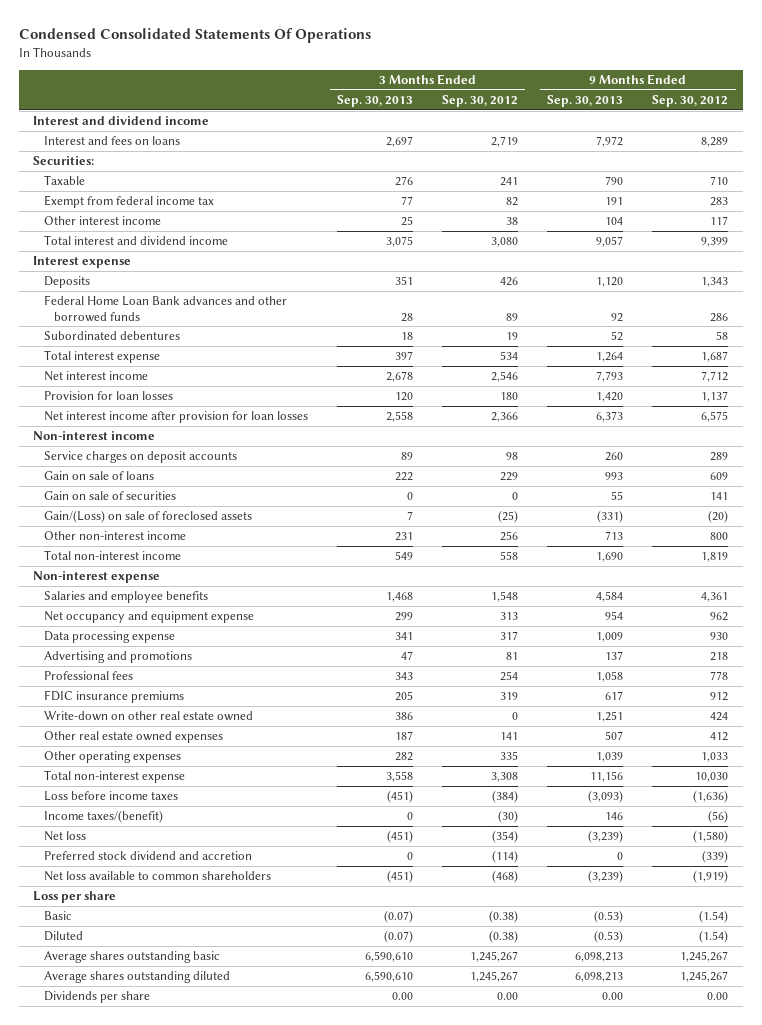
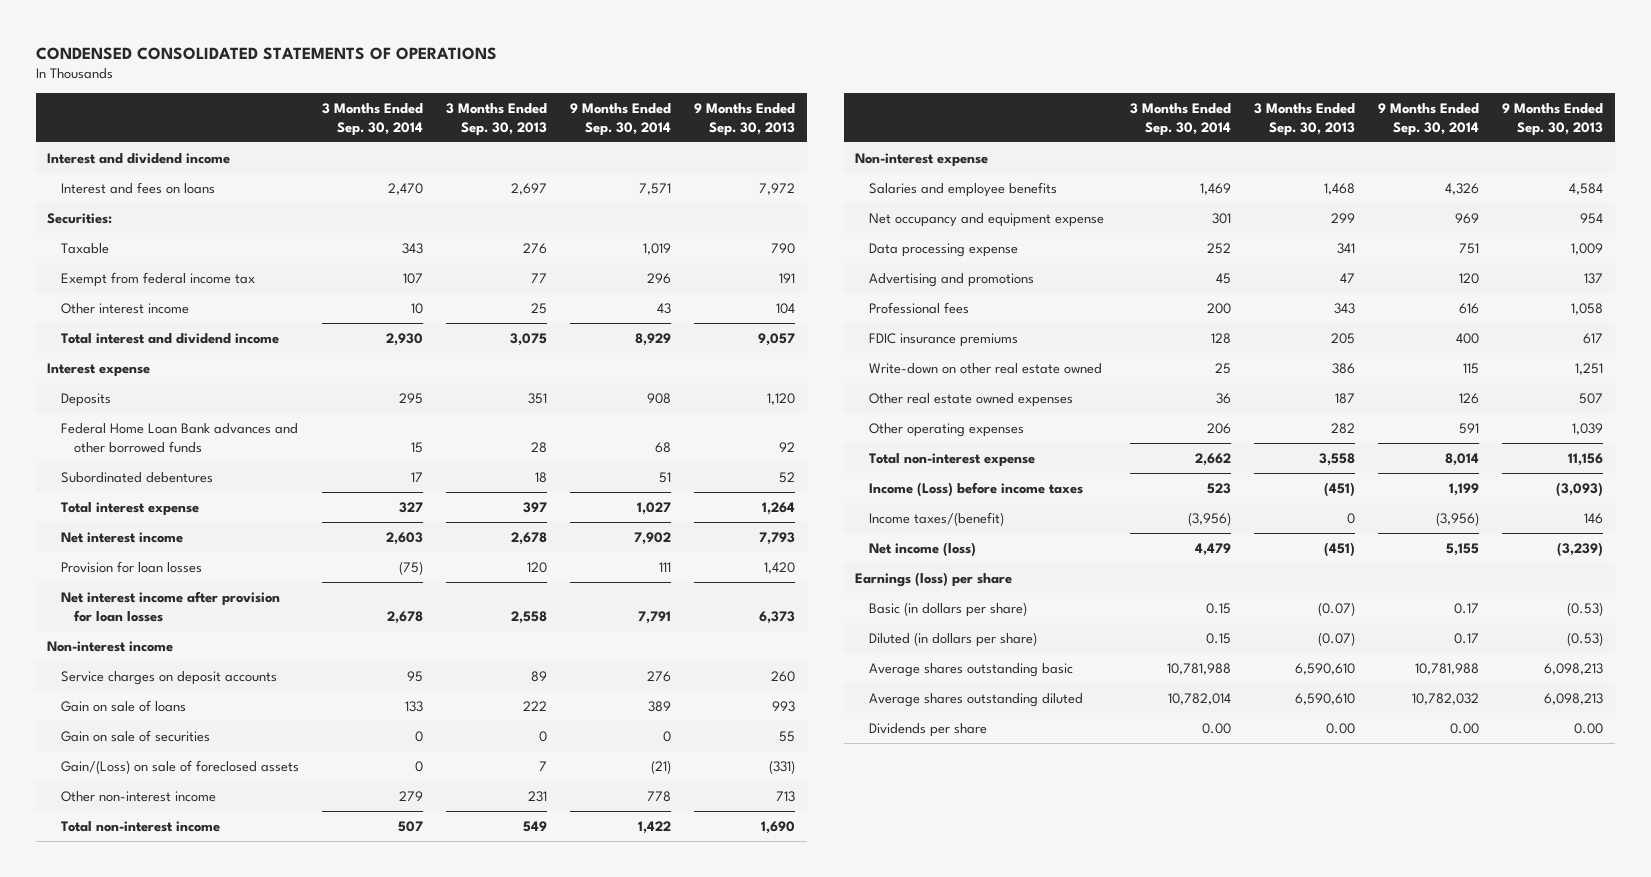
- Condensed Consolidated Statements Of Operations
+ CONDENSED CONSOLIDATED STATEMENTS OF OPERATIONS
- | 3 Months Ended Sep. 30, 2013 | 3 Months Ended Sep. 30, 2012 | 9 Months Ended Sep. 30, 2013 | 9 Months Ended Sep. 30, 2012
+ | 3 Months Ended Sep. 30, 2014 | 3 Months Ended Sep. 30, 2013 | 9 Months Ended Sep. 30, 2014 | 9 Months Ended Sep. 30, 2013
- Loss before income taxes | (451) | (384) | (3,093) | (1,636)
+ Income (Loss) before income taxes | 523 | (451) | 1,199 | (3,093)
- Net loss | (451) | (354) | (3,239) | (1,580)
- Preferred stock dividend and accretion | 0 | (114) | 0 | (339)
- Net loss available to common shareholders | (451) | (468) | (3,239) | (1,919)
- Loss per share
- Basic | (0.07) | (0.38) | (0.53) | (1.54)
- Diluted | (0.07) | (0.38) | (0.53) | (1.54)
+ Net income (loss) | 4,479 | (451) | 5,155 | (3,239)
+ Earnings (loss) per share
+ Basic (in dollars per share) | 0.15 | (0.07) | 0.17 | (0.53)
+ Diluted (in dollars per share) | 0.15 | (0.07) | 0.17 | (0.53)

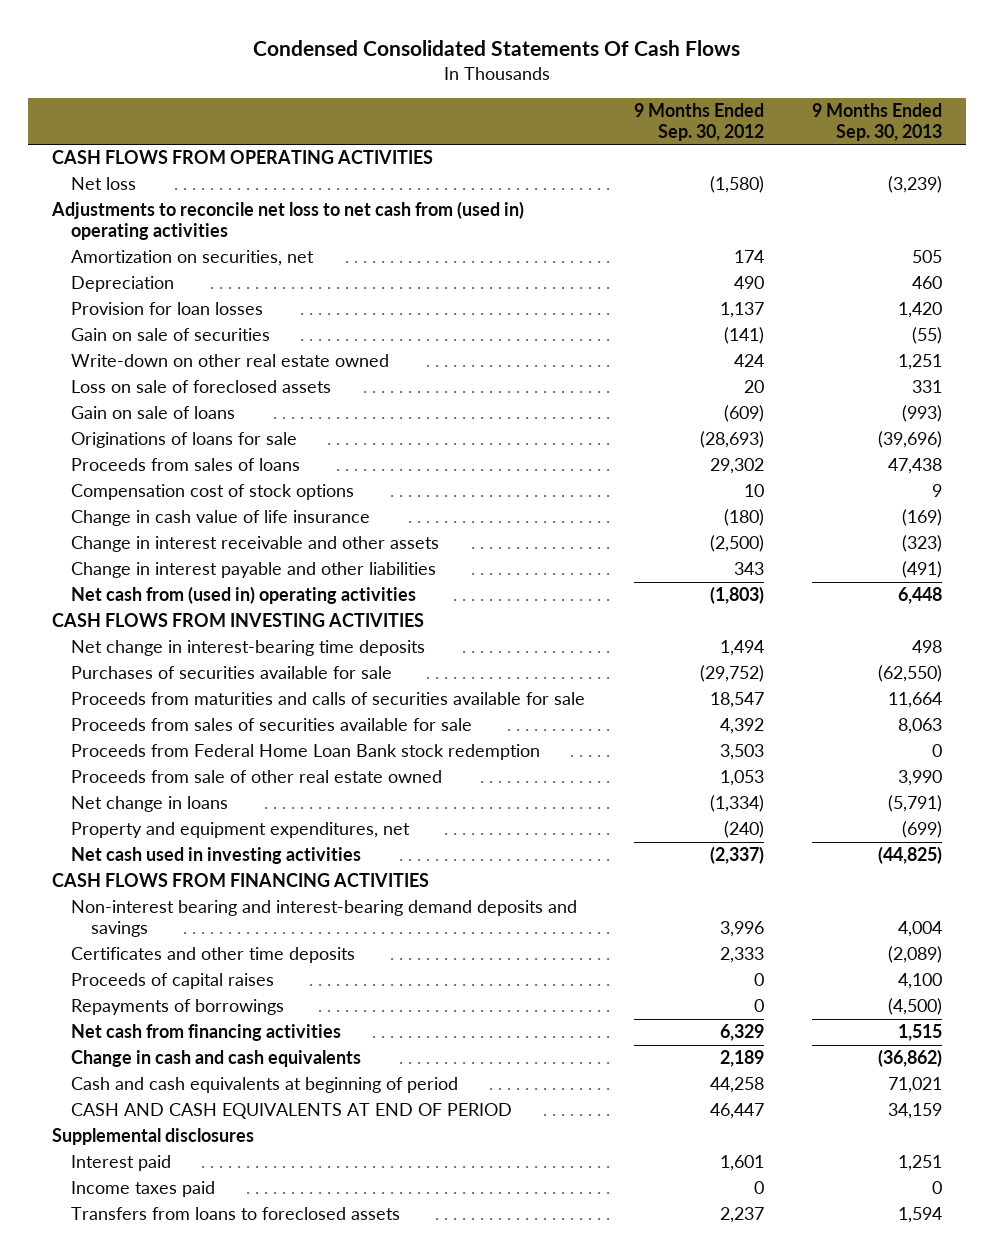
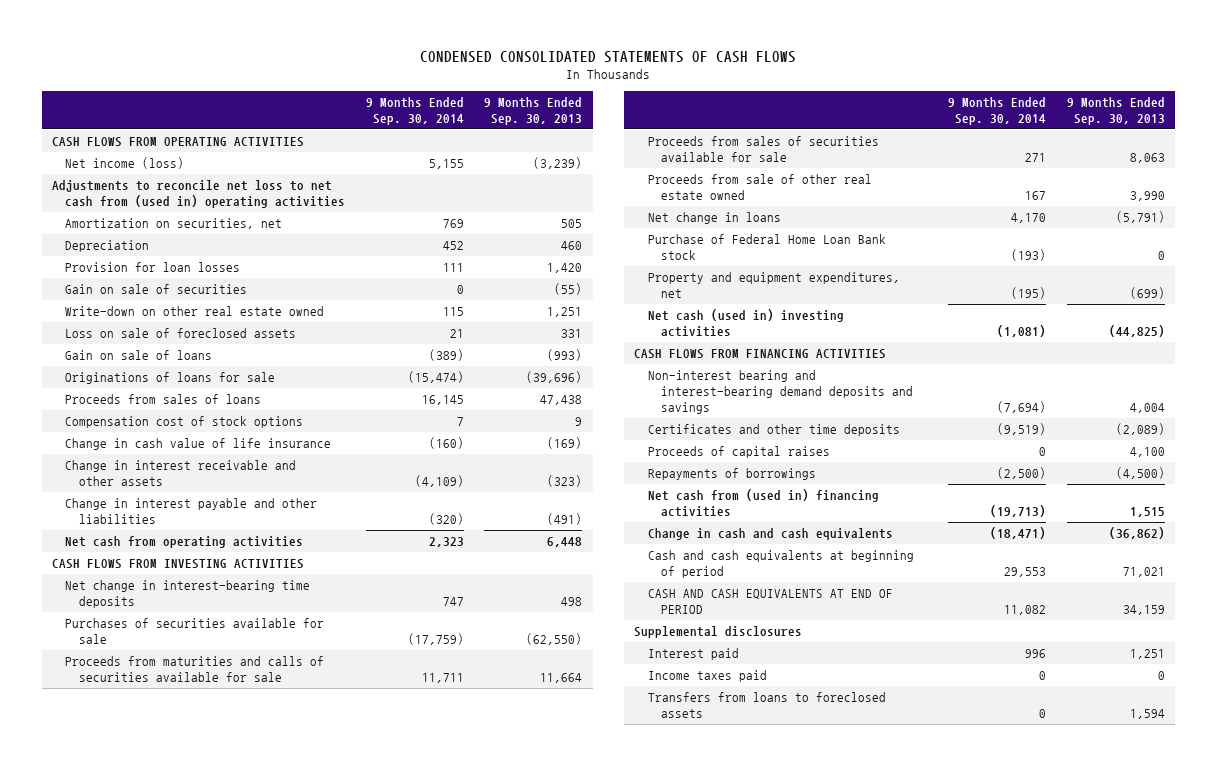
- Condensed Consolidated Statements Of Cash Flows
+ CONDENSED CONSOLIDATED STATEMENTS OF CASH FLOWS
- | 9 Months Ended Sep. 30, 2012 | 9 Months Ended Sep. 30, 2013
+ | 9 Months Ended Sep. 30, 2014 | 9 Months Ended Sep. 30, 2013
- Net loss | (1,580) | (3,239)
+ Net income (loss) | 5,155 | (3,239)
- Net cash from (used in) operating activities | (1,803) | 6,448
+ Net cash from operating activities | 2,323 | 6,448
- Proceeds from Federal Home Loan Bank stock redemption | 3,503 | 0
+ Purchase of Federal Home Loan Bank stock | (193) | 0
- Net cash used in investing activities | (2,337) | (44,825)
+ Net cash (used in) investing activities | (1,081) | (44,825)
- Net cash from financing activities | 6,329 | 1,515
+ Net cash from (used in) financing activities | (19,713) | 1,515

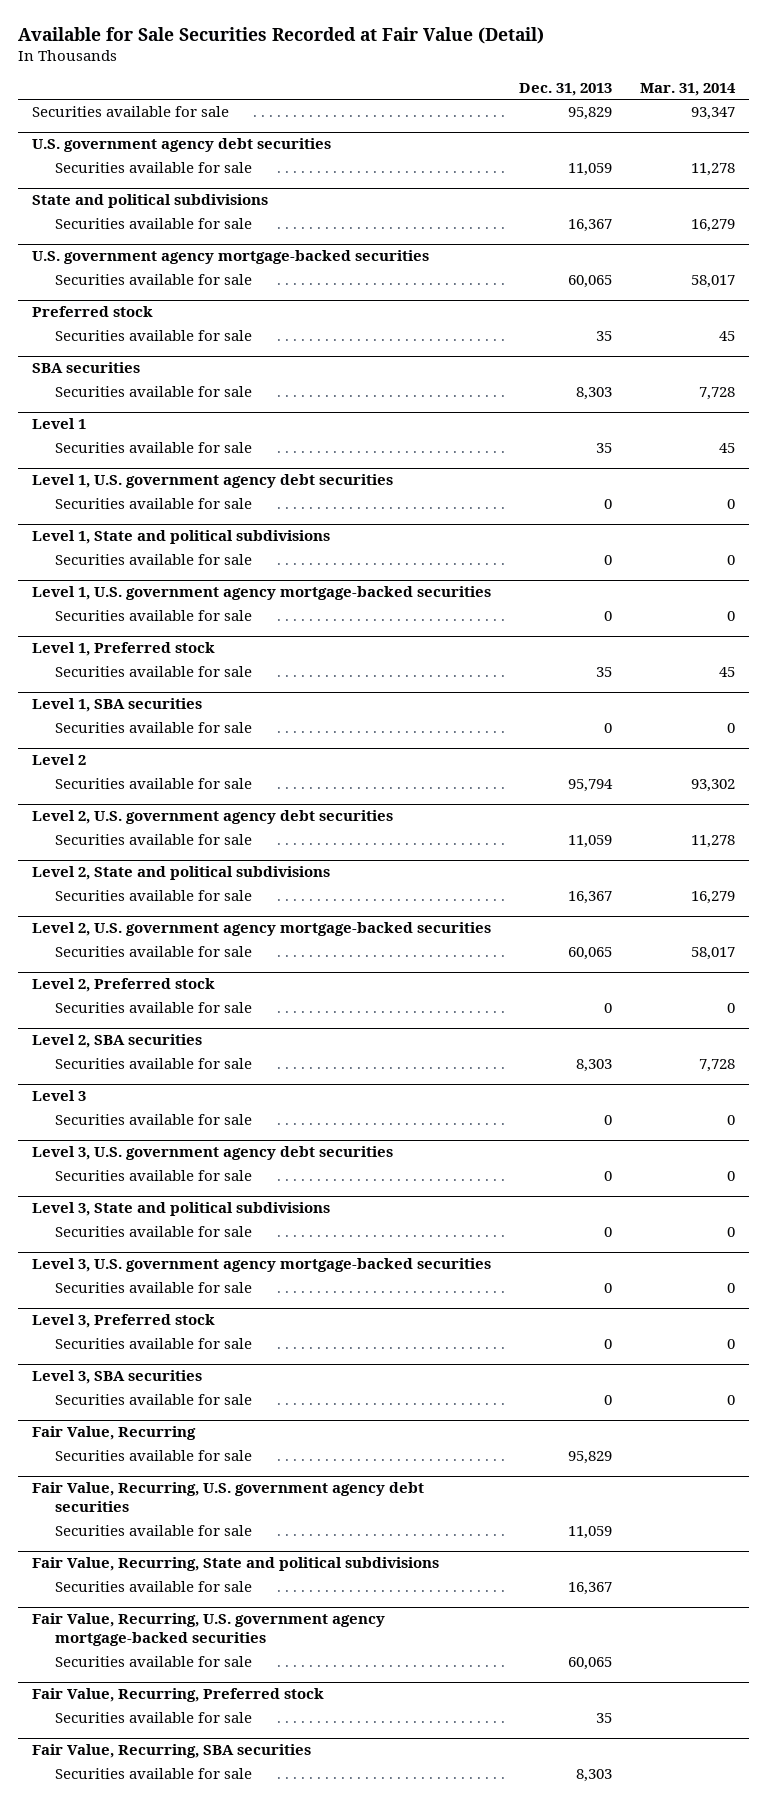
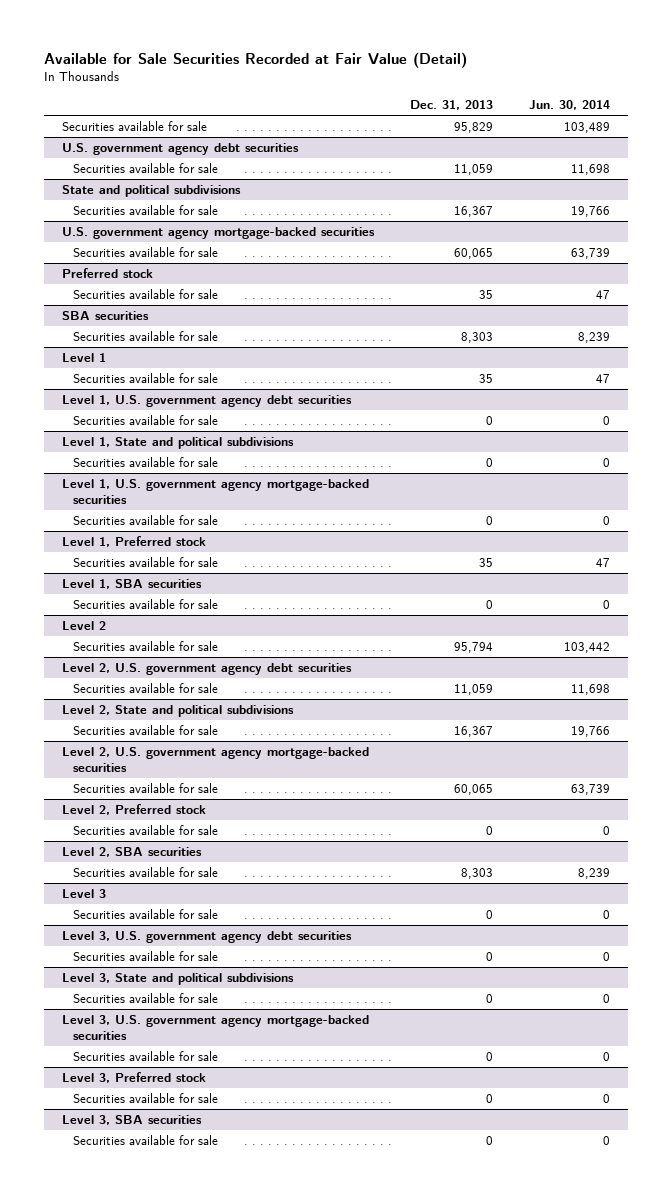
- | Dec. 31, 2013 | Mar. 31, 2014
+ | Dec. 31, 2013 | Jun. 30, 2014
- Fair Value, Recurring
- Securities available for sale | 95,829 |
- Fair Value, Recurring, U.S. government agency debt securities
- Securities available for sale | 11,059 |
- Fair Value, Recurring, State and political subdivisions
- Securities available for sale | 16,367 |
- Fair Value, Recurring, U.S. government agency mortgage-backed securities
- Securities available for sale | 60,065 |
- Fair Value, Recurring, Preferred stock
- Securities available for sale | 35 |
- Fair Value, Recurring, SBA securities
- Securities available for sale | 8,303 |

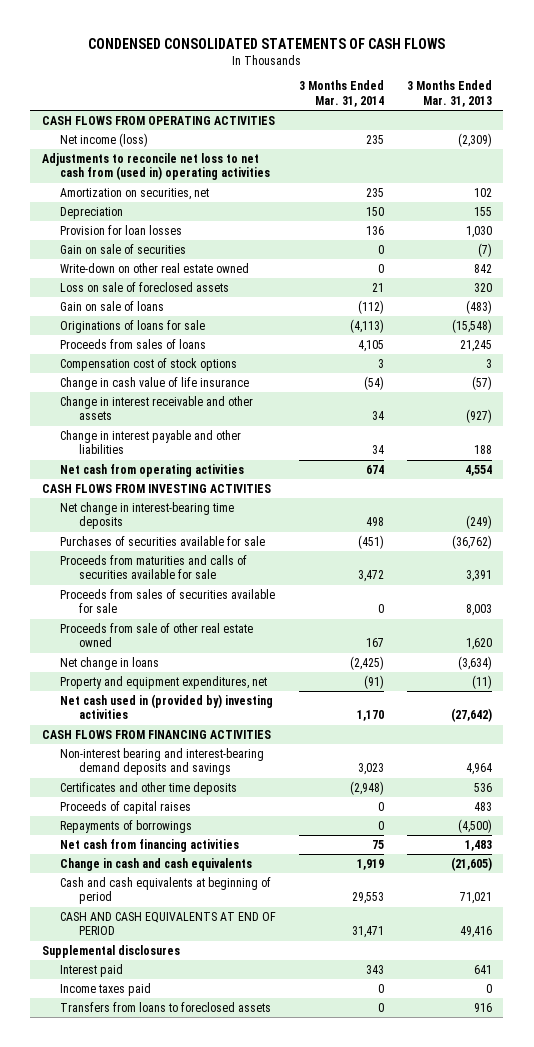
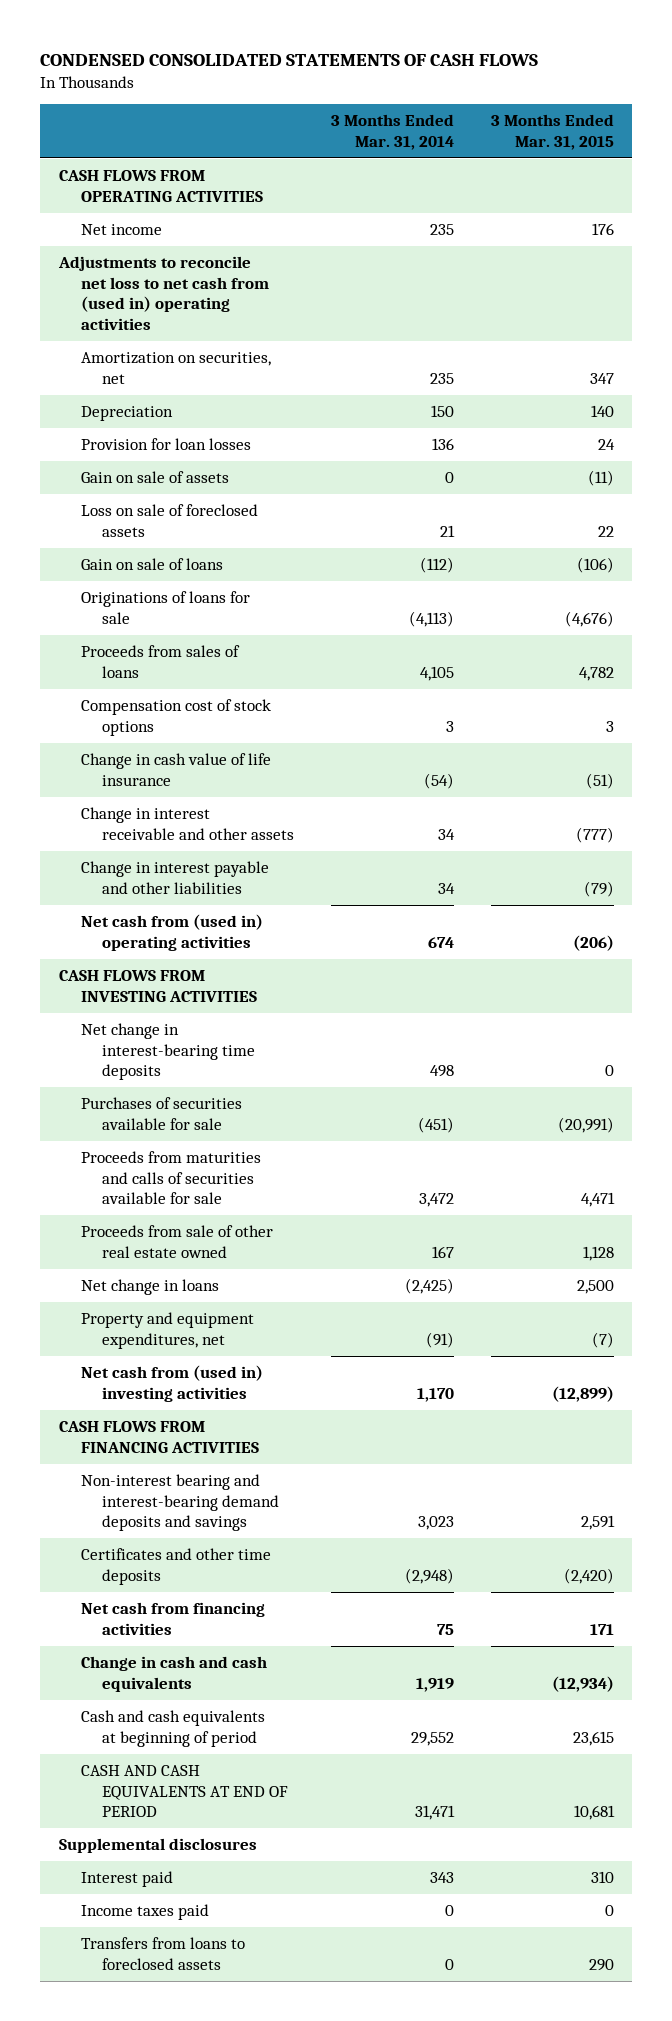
- | 3 Months Ended Mar. 31, 2014 | 3 Months Ended Mar. 31, 2013
+ | 3 Months Ended Mar. 31, 2014 | 3 Months Ended Mar. 31, 2015
- Net income (loss) | 235 | (2,309)
+ Net income | 235 | 176
- Gain on sale of securities | 0 | (7)
- Write-down on other real estate owned | 0 | 842
+ Gain on sale of assets | 0 | (11)
- Net cash from operating activities | 674 | 4,554
+ Net cash from (used in) operating activities | 674 | (206)
- Proceeds from sales of securities available for sale | 0 | 8,003
- Net cash used in (provided by) investing activities | 1,170 | (27,642)
+ Net cash from (used in) investing activities | 1,170 | (12,899)
- Proceeds of capital raises | 0 | 483
- Repayments of borrowings | 0 | (4,500)
- Cash and cash equivalents at beginning of period | 29,553 | 71,021
+ Cash and cash equivalents at beginning of period | 29,552 | 23,615

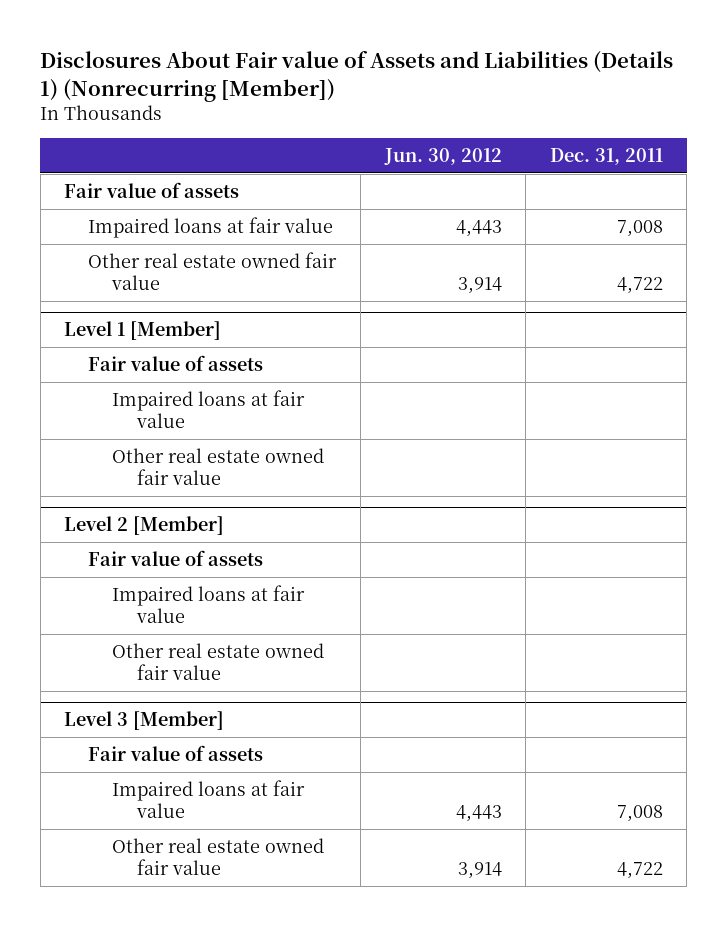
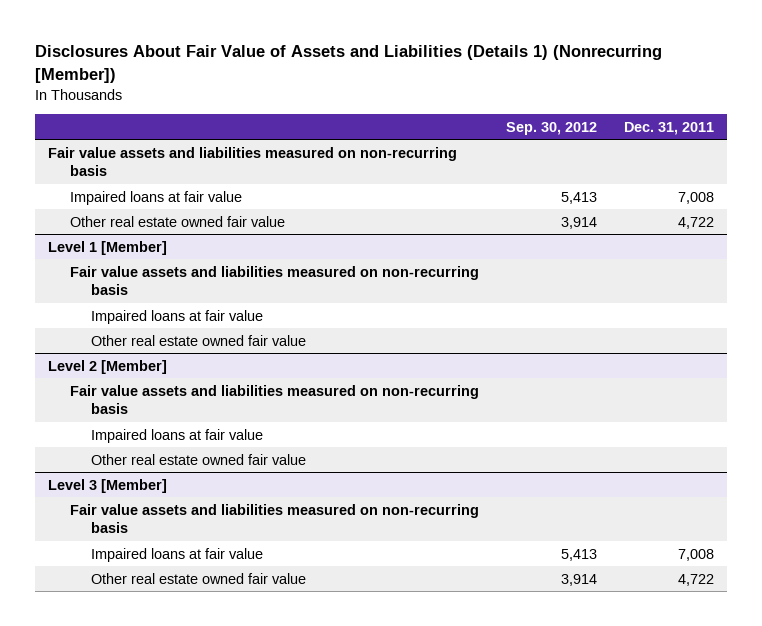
- Disclosures About Fair value of Assets and Liabilities (Details 1) (Nonrecurring [Member])
+ Disclosures About Fair Value of Assets and Liabilities (Details 1) (Nonrecurring [Member])
- | Jun. 30, 2012 | Dec. 31, 2011
+ | Sep. 30, 2012 | Dec. 31, 2011
- Fair value of assets
+ Fair value assets and liabilities measured on non-recurring basis
@ Level 1 [Member]
- Fair value of assets
+ Fair value assets and liabilities measured on non-recurring basis
@ Level 2 [Member]
- Fair value of assets
+ Fair value assets and liabilities measured on non-recurring basis
@ Level 3 [Member]
- Fair value of assets
+ Fair value assets and liabilities measured on non-recurring basis

